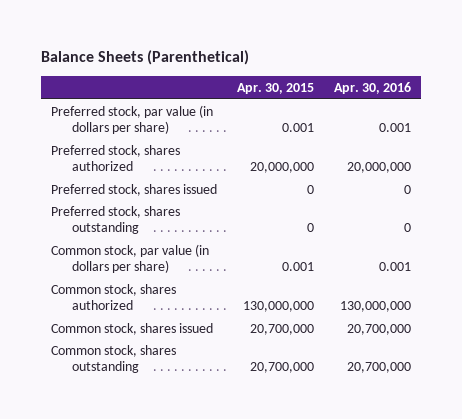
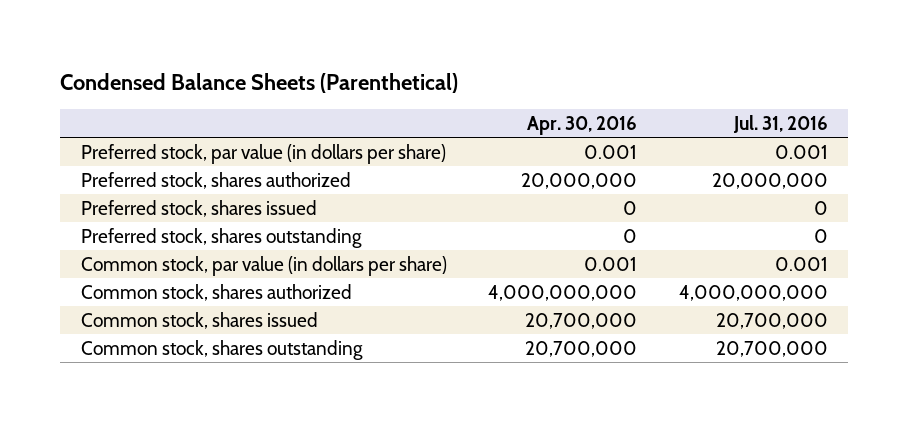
- Balance Sheets (Parenthetical)
+ Condensed Balance Sheets (Parenthetical)
- | Apr. 30, 2015 | Apr. 30, 2016
+ | Apr. 30, 2016 | Jul. 31, 2016
- Common stock, shares authorized | 130,000,000 | 130,000,000
+ Common stock, shares authorized | 4,000,000,000 | 4,000,000,000

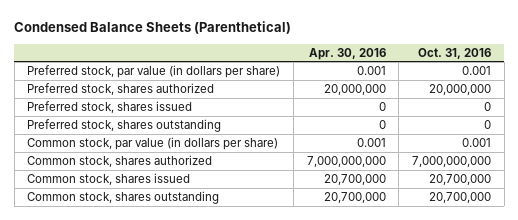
- | Apr. 30, 2016 | Jul. 31, 2016
+ | Apr. 30, 2016 | Oct. 31, 2016
- Common stock, shares authorized | 4,000,000,000 | 4,000,000,000
+ Common stock, shares authorized | 7,000,000,000 | 7,000,000,000

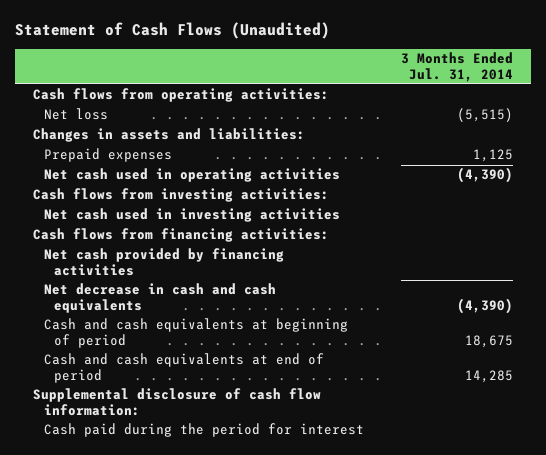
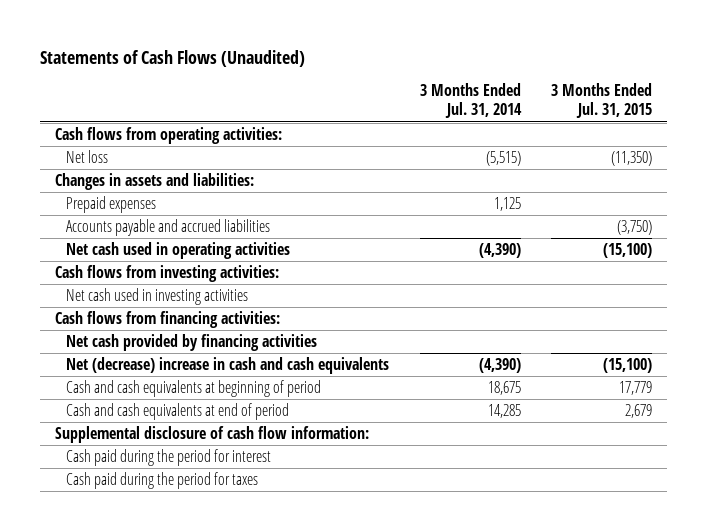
- Statement of Cash Flows (Unaudited)
+ Statements of Cash Flows (Unaudited)
- | 3 Months Ended Jul. 31, 2014
+ | 3 Months Ended Jul. 31, 2014 | 3 Months Ended Jul. 31, 2015
+ Accounts payable and accrued liabilities | | (3,750)
- Net decrease in cash and cash equivalents | (4,390)
+ Net (decrease) increase in cash and cash equivalents | (4,390) | (15,100)
+ Cash paid during the period for taxes

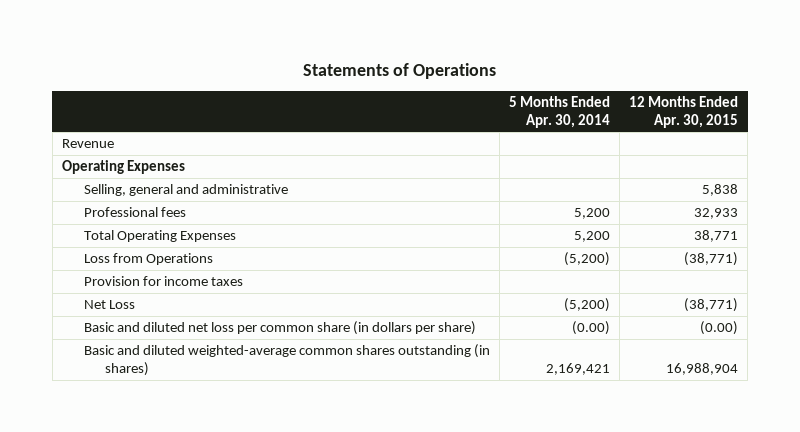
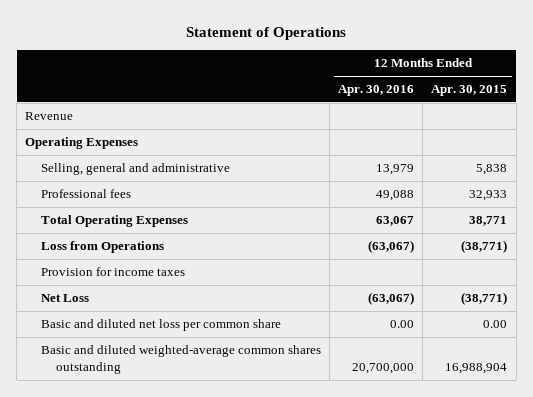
- Statements of Operations
+ Statement of Operations
- | 5 Months Ended Apr. 30, 2014 | 12 Months Ended Apr. 30, 2015
+ | 12 Months Ended Apr. 30, 2016 | 12 Months Ended Apr. 30, 2015
- Basic and diluted net loss per common share (in dollars per share) | (0.00) | (0.00)
- Basic and diluted weighted-average common shares outstanding (in shares) | 2,169,421 | 16,988,904
+ Basic and diluted net loss per common share | 0.00 | 0.00
+ Basic and diluted weighted-average common shares outstanding | 20,700,000 | 16,988,904

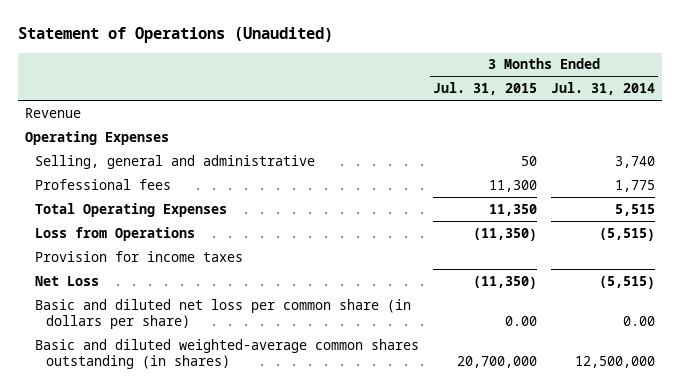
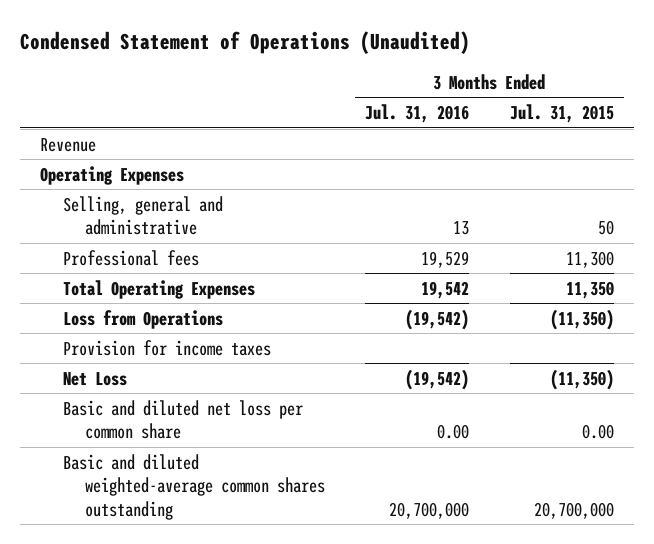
- Statement of Operations (Unaudited)
+ Condensed Statement of Operations (Unaudited)
- | 3 Months Ended Jul. 31, 2015 | 3 Months Ended Jul. 31, 2014
+ | 3 Months Ended Jul. 31, 2016 | 3 Months Ended Jul. 31, 2015
- Basic and diluted net loss per common share (in dollars per share) | 0.00 | 0.00
- Basic and diluted weighted-average common shares outstanding (in shares) | 20,700,000 | 12,500,000
+ Basic and diluted net loss per common share | 0.00 | 0.00
+ Basic and diluted weighted-average common shares outstanding | 20,700,000 | 20,700,000

